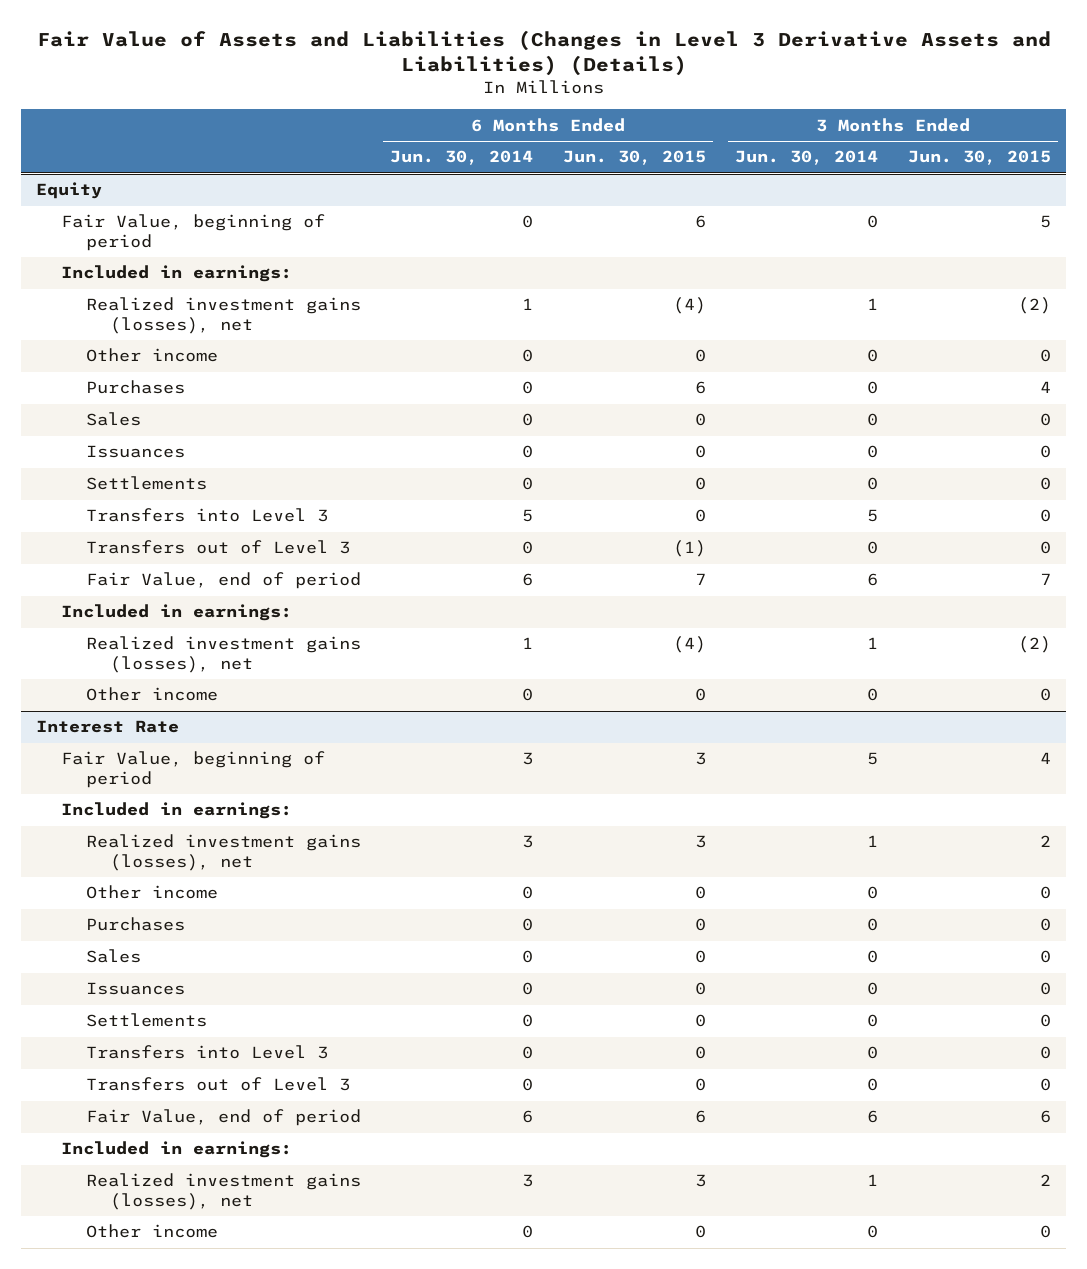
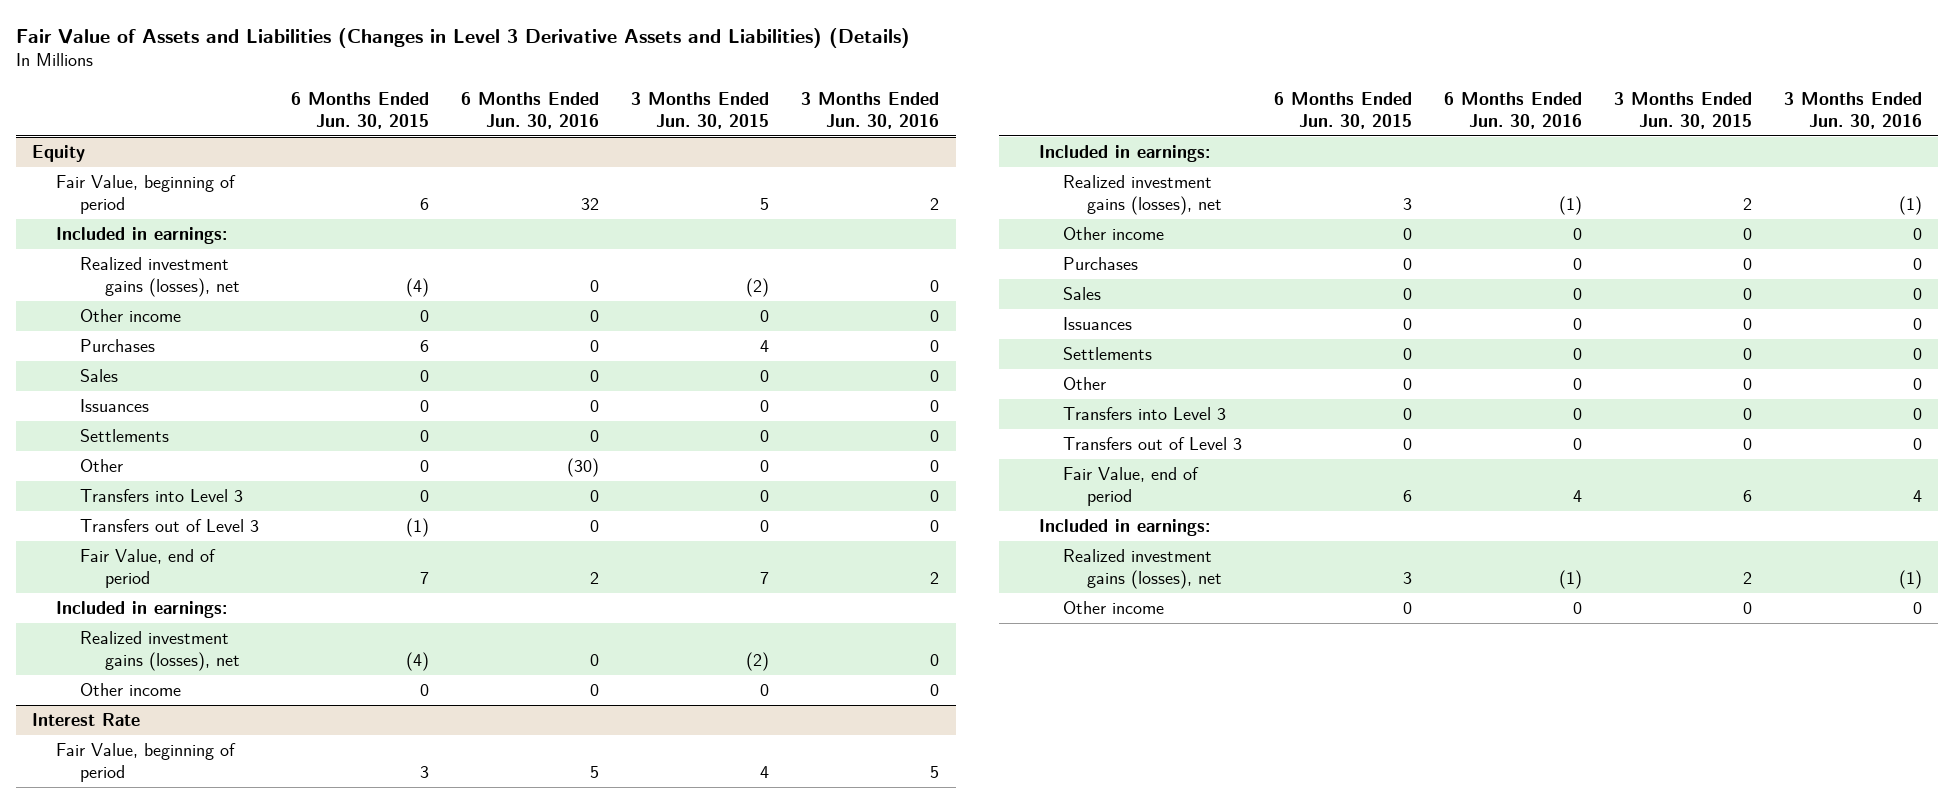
- | 6 Months Ended Jun. 30, 2014 | 6 Months Ended Jun. 30, 2015 | 3 Months Ended Jun. 30, 2014 | 3 Months Ended Jun. 30, 2015
+ | 6 Months Ended Jun. 30, 2015 | 6 Months Ended Jun. 30, 2016 | 3 Months Ended Jun. 30, 2015 | 3 Months Ended Jun. 30, 2016
@ Equity
+ Other | 0 | (30) | 0 | 0
@ Interest Rate
+ Other | 0 | 0 | 0 | 0

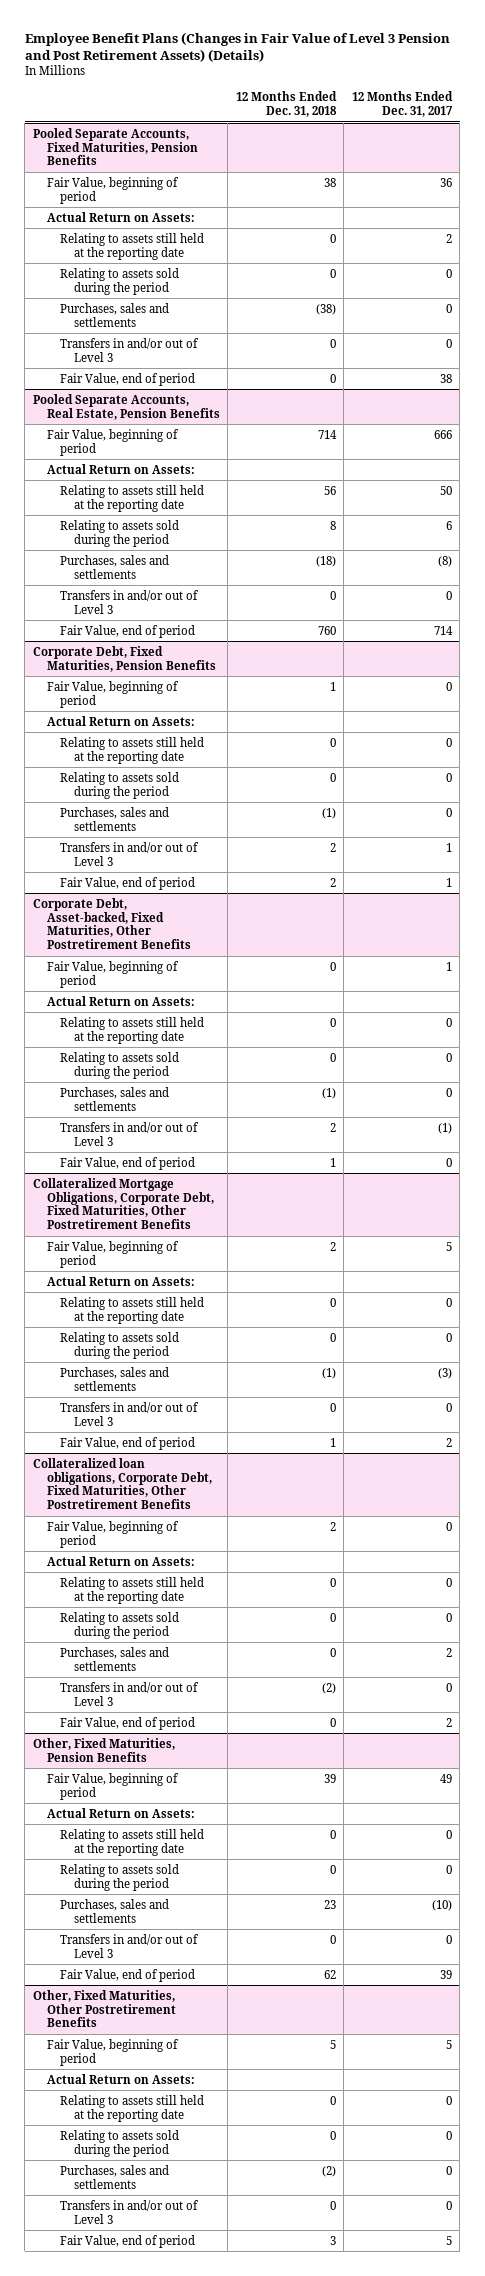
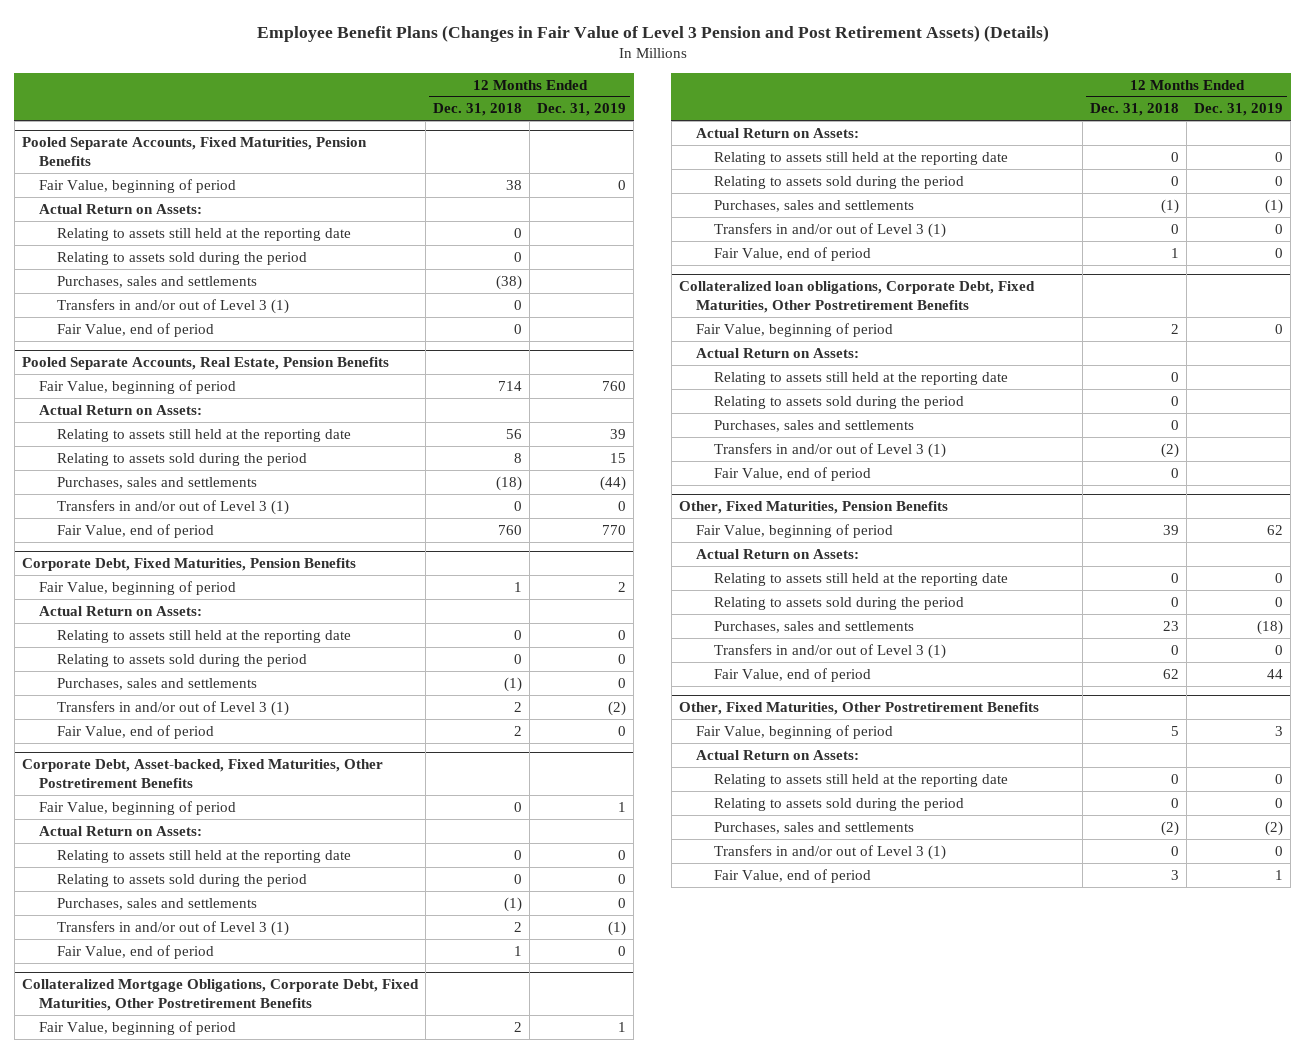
- | 12 Months Ended Dec. 31, 2018 | 12 Months Ended Dec. 31, 2017
+ | 12 Months Ended Dec. 31, 2018 | 12 Months Ended Dec. 31, 2019
@ Pooled Separate Accounts, Fixed Maturities, Pension Benefits
- Transfers in and/or out of Level 3 | 0 | 0
+ Transfers in and/or out of Level 3 (1) | 0 |
@ Pooled Separate Accounts, Real Estate, Pension Benefits
- Transfers in and/or out of Level 3 | 0 | 0
+ Transfers in and/or out of Level 3 (1) | 0 | 0
@ Corporate Debt, Fixed Maturities, Pension Benefits
- Transfers in and/or out of Level 3 | 2 | 1
+ Transfers in and/or out of Level 3 (1) | 2 | (2)
@ Corporate Debt, Asset-backed, Fixed Maturities, Other Postretirement Benefits
- Transfers in and/or out of Level 3 | 2 | (1)
+ Transfers in and/or out of Level 3 (1) | 2 | (1)
@ Collateralized Mortgage Obligations, Corporate Debt, Fixed Maturities, Other Postretirement Benefits
- Transfers in and/or out of Level 3 | 0 | 0
+ Transfers in and/or out of Level 3 (1) | 0 | 0
@ Collateralized loan obligations, Corporate Debt, Fixed Maturities, Other Postretirement Benefits
- Transfers in and/or out of Level 3 | (2) | 0
+ Transfers in and/or out of Level 3 (1) | (2) |
@ Other, Fixed Maturities, Pension Benefits
- Transfers in and/or out of Level 3 | 0 | 0
+ Transfers in and/or out of Level 3 (1) | 0 | 0
@ Other, Fixed Maturities, Other Postretirement Benefits
- Transfers in and/or out of Level 3 | 0 | 0
+ Transfers in and/or out of Level 3 (1) | 0 | 0

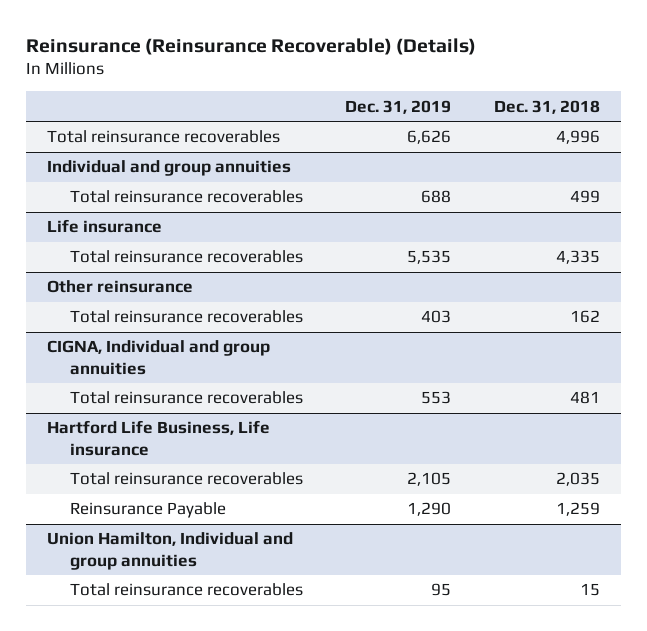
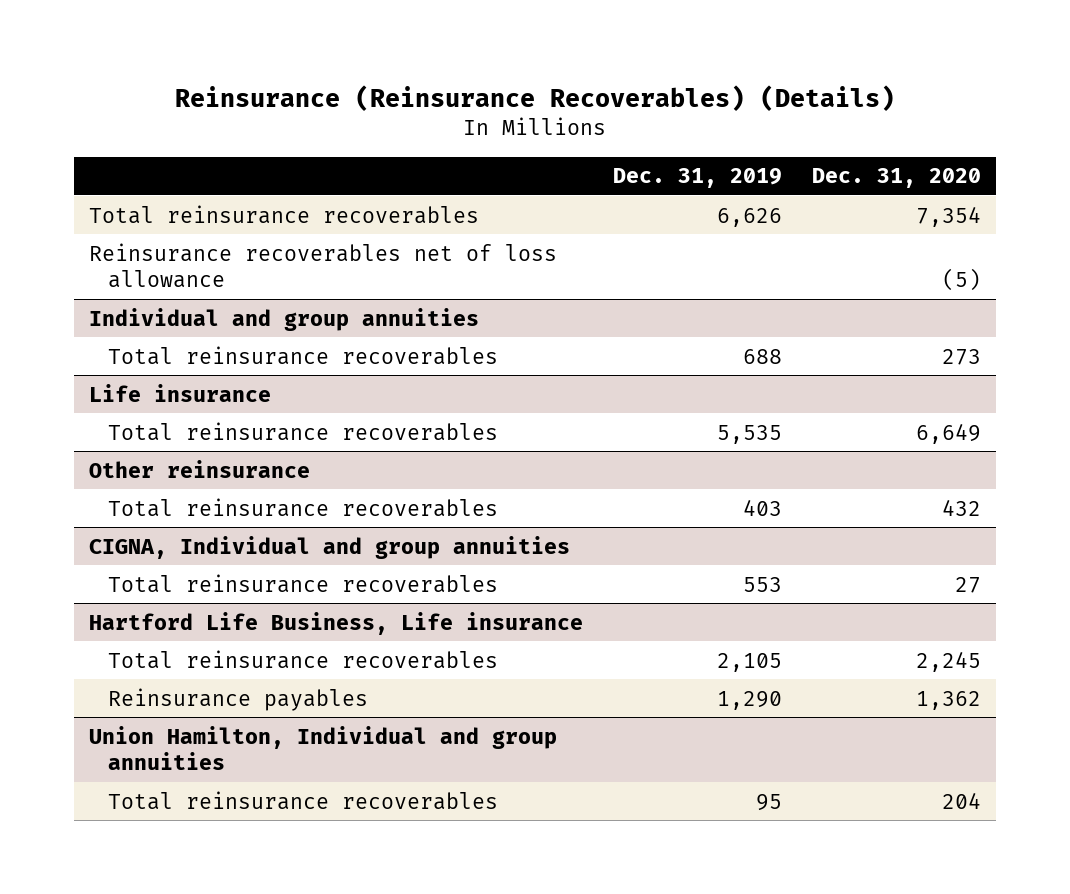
- Reinsurance (Reinsurance Recoverable) (Details)
+ Reinsurance (Reinsurance Recoverables) (Details)
- | Dec. 31, 2019 | Dec. 31, 2018
+ | Dec. 31, 2019 | Dec. 31, 2020
+ Reinsurance recoverables net of loss allowance | | (5)
@ Hartford Life Business, Life insurance
- Reinsurance Payable | 1,290 | 1,259
+ Reinsurance payables | 1,290 | 1,362

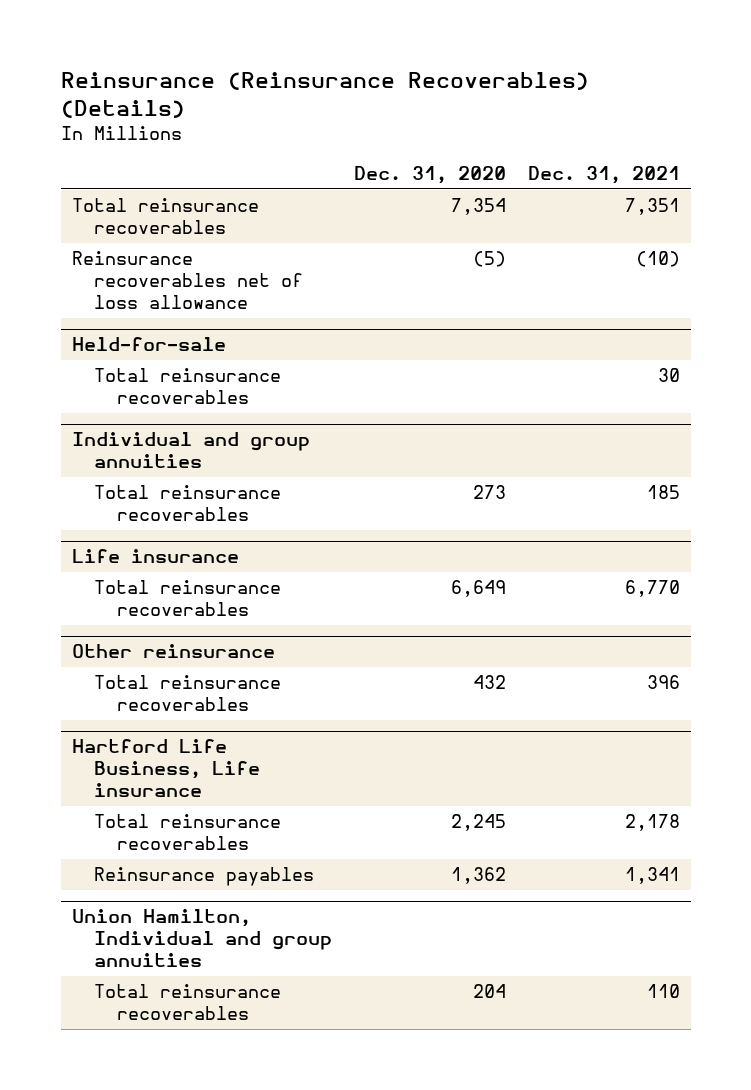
- | Dec. 31, 2019 | Dec. 31, 2020
+ | Dec. 31, 2020 | Dec. 31, 2021
+ Held-for-sale
+ Total reinsurance recoverables | | 30
- CIGNA, Individual and group annuities
- Total reinsurance recoverables | 553 | 27

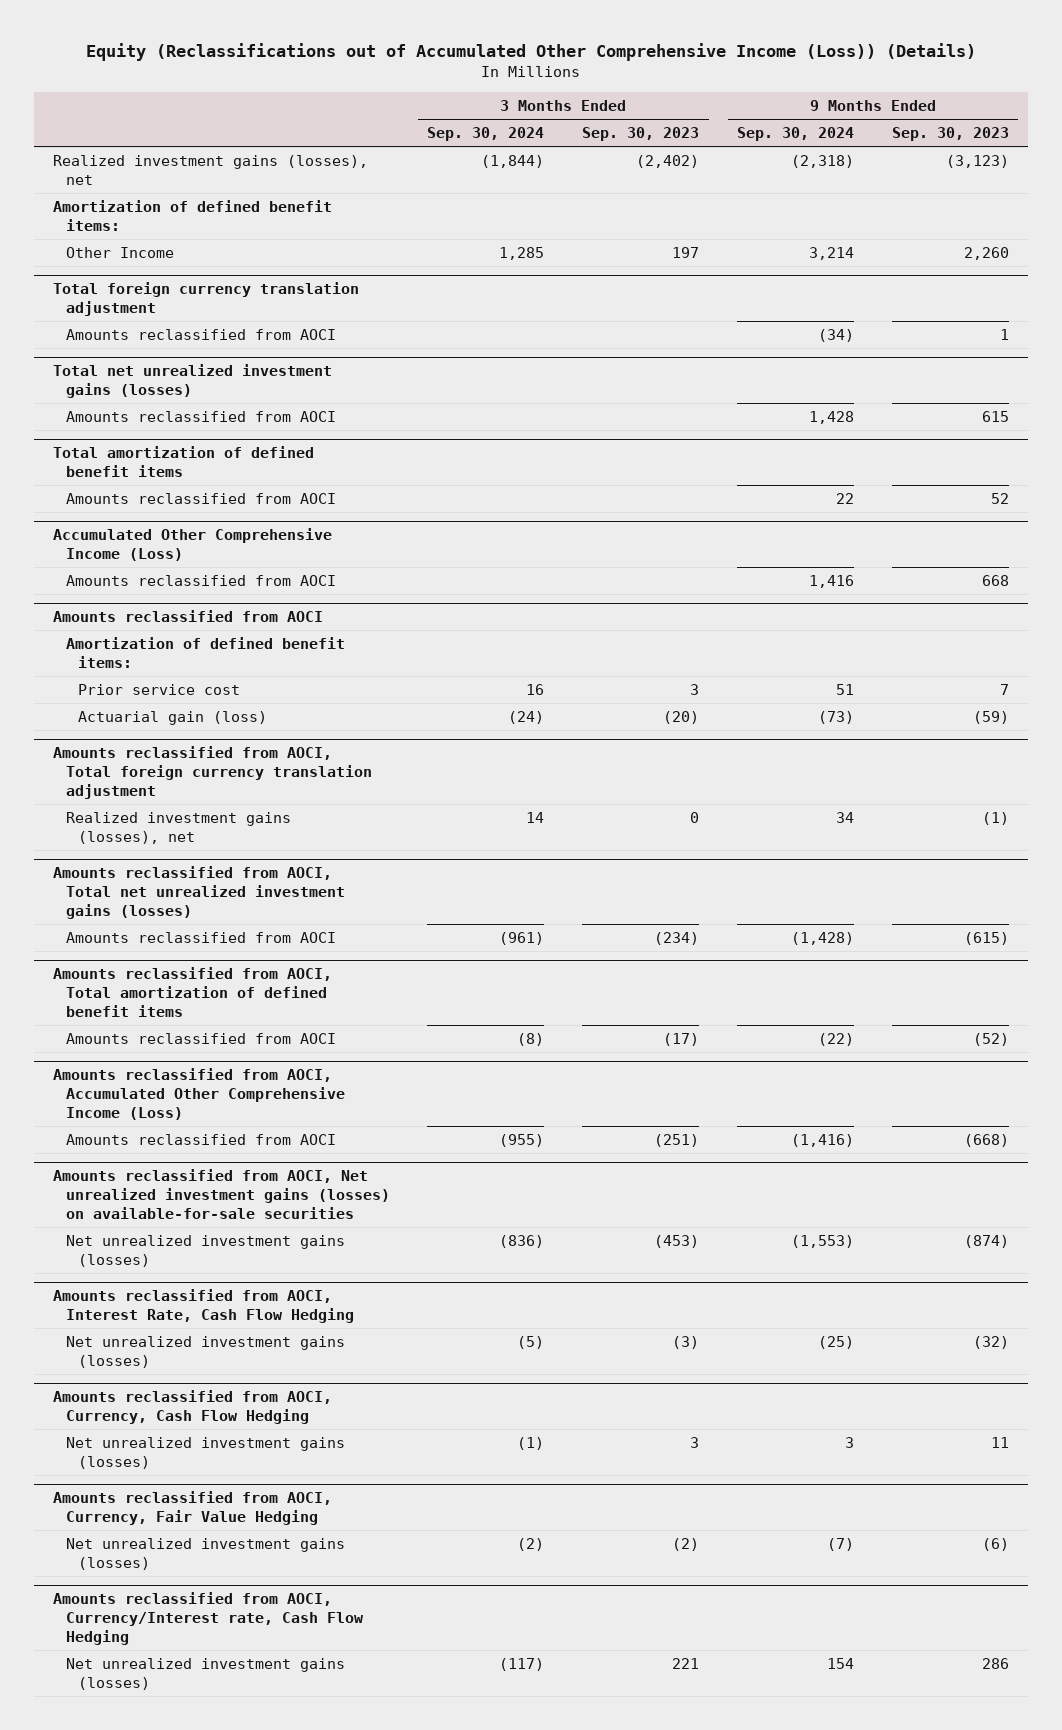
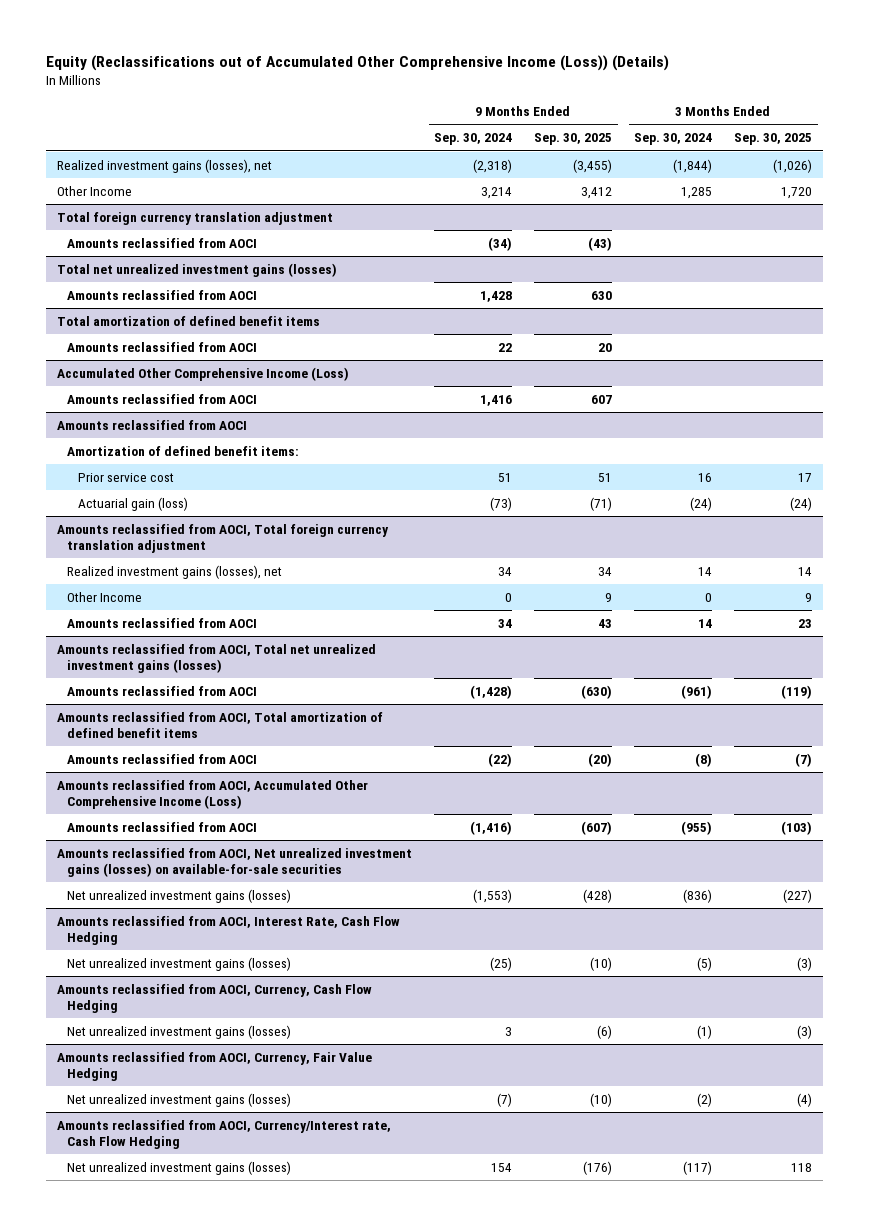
- | 3 Months Ended Sep. 30, 2024 | 3 Months Ended Sep. 30, 2023 | 9 Months Ended Sep. 30, 2024 | 9 Months Ended Sep. 30, 2023
+ | 9 Months Ended Sep. 30, 2024 | 9 Months Ended Sep. 30, 2025 | 3 Months Ended Sep. 30, 2024 | 3 Months Ended Sep. 30, 2025
- Amortization of defined benefit items:
@ Amounts reclassified from AOCI, Total foreign currency translation adjustment
+ Other Income | 0 | 9 | 0 | 9
+ Amounts reclassified from AOCI | 34 | 43 | 14 | 23

